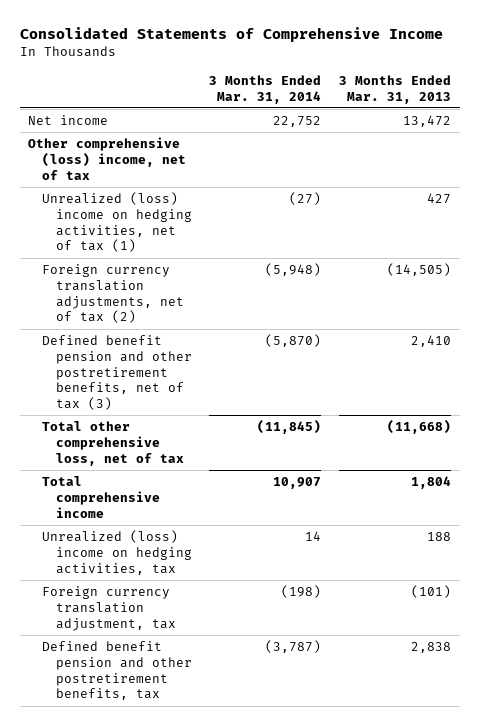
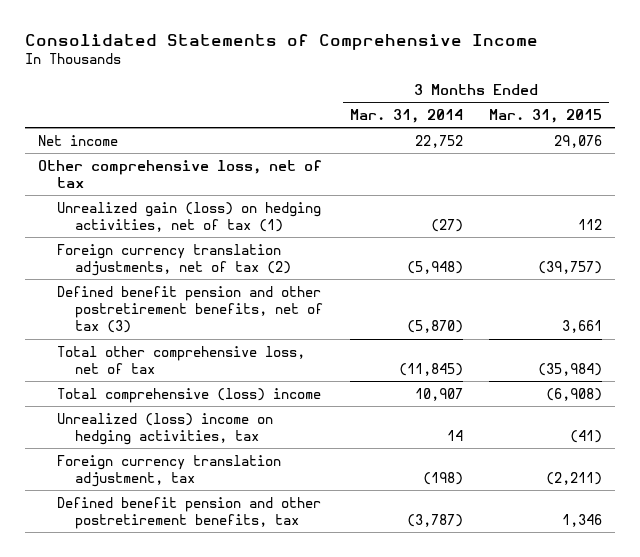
- | 3 Months Ended Mar. 31, 2014 | 3 Months Ended Mar. 31, 2013
+ | 3 Months Ended Mar. 31, 2014 | 3 Months Ended Mar. 31, 2015
- Other comprehensive (loss) income, net of tax
- Unrealized (loss) income on hedging activities, net of tax (1) | (27) | 427
+ Other comprehensive loss, net of tax
+ Unrealized gain (loss) on hedging activities, net of tax (1) | (27) | 112
- Total comprehensive income | 10,907 | 1,804
+ Total comprehensive (loss) income | 10,907 | (6,908)

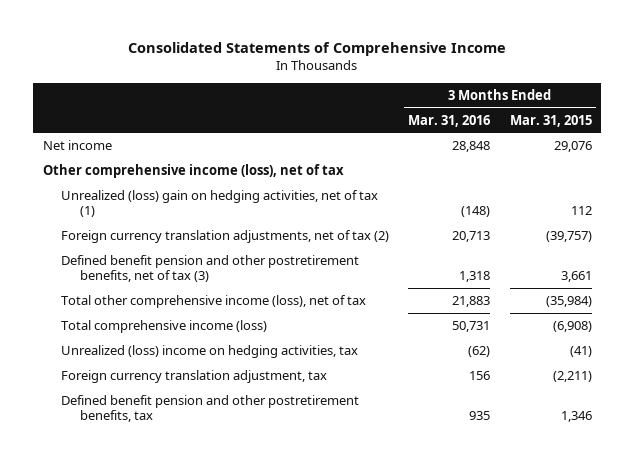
- | 3 Months Ended Mar. 31, 2014 | 3 Months Ended Mar. 31, 2015
+ | 3 Months Ended Mar. 31, 2016 | 3 Months Ended Mar. 31, 2015
- Other comprehensive loss, net of tax
- Unrealized gain (loss) on hedging activities, net of tax (1) | (27) | 112
+ Other comprehensive income (loss), net of tax
+ Unrealized (loss) gain on hedging activities, net of tax (1) | (148) | 112
- Total other comprehensive loss, net of tax | (11,845) | (35,984)
- Total comprehensive (loss) income | 10,907 | (6,908)
+ Total other comprehensive income (loss), net of tax | 21,883 | (35,984)
+ Total comprehensive income (loss) | 50,731 | (6,908)

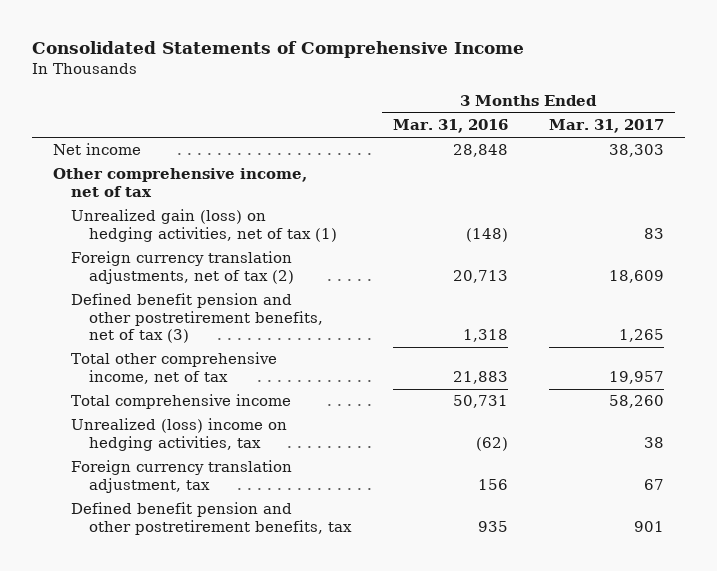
- | 3 Months Ended Mar. 31, 2016 | 3 Months Ended Mar. 31, 2015
+ | 3 Months Ended Mar. 31, 2016 | 3 Months Ended Mar. 31, 2017
- Other comprehensive income (loss), net of tax
- Unrealized (loss) gain on hedging activities, net of tax (1) | (148) | 112
+ Other comprehensive income, net of tax
+ Unrealized gain (loss) on hedging activities, net of tax (1) | (148) | 83
- Total other comprehensive income (loss), net of tax | 21,883 | (35,984)
- Total comprehensive income (loss) | 50,731 | (6,908)
+ Total other comprehensive income, net of tax | 21,883 | 19,957
+ Total comprehensive income | 50,731 | 58,260

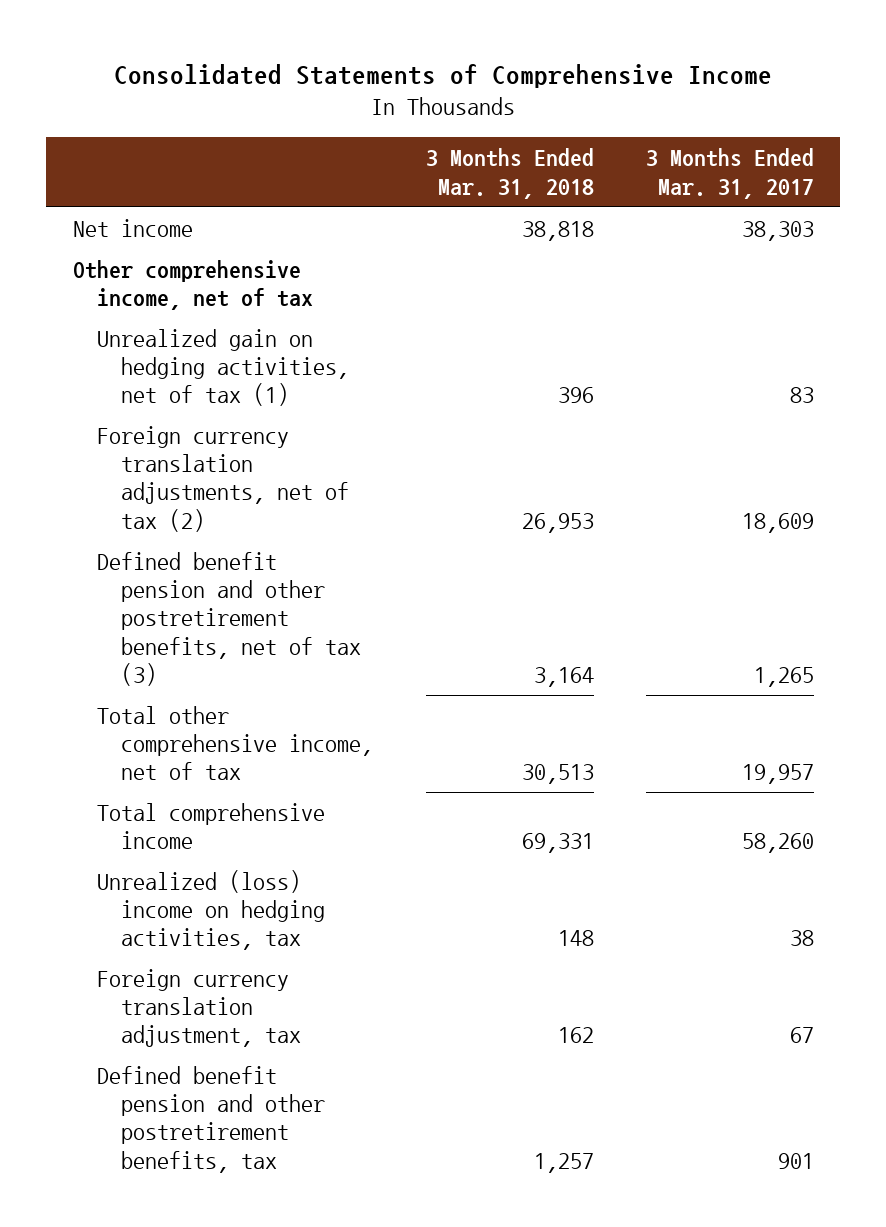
- | 3 Months Ended Mar. 31, 2016 | 3 Months Ended Mar. 31, 2017
+ | 3 Months Ended Mar. 31, 2018 | 3 Months Ended Mar. 31, 2017
- Unrealized gain (loss) on hedging activities, net of tax (1) | (148) | 83
+ Unrealized gain on hedging activities, net of tax (1) | 396 | 83

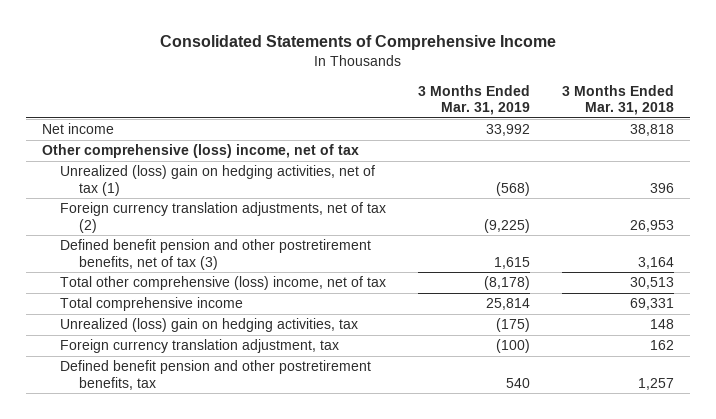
- | 3 Months Ended Mar. 31, 2018 | 3 Months Ended Mar. 31, 2017
+ | 3 Months Ended Mar. 31, 2019 | 3 Months Ended Mar. 31, 2018
- Other comprehensive income, net of tax
- Unrealized gain on hedging activities, net of tax (1) | 396 | 83
+ Other comprehensive (loss) income, net of tax
+ Unrealized (loss) gain on hedging activities, net of tax (1) | (568) | 396
- Total other comprehensive income, net of tax | 30,513 | 19,957
+ Total other comprehensive (loss) income, net of tax | (8,178) | 30,513
- Unrealized (loss) income on hedging activities, tax | 148 | 38
+ Unrealized (loss) gain on hedging activities, tax | (175) | 148

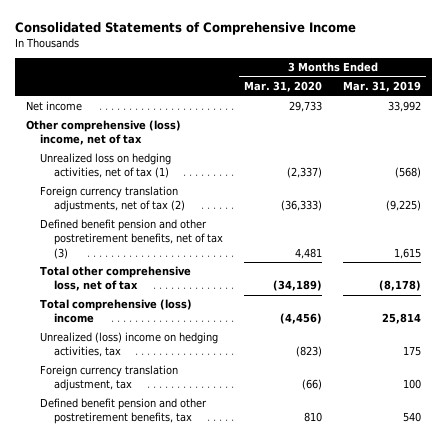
- | 3 Months Ended Mar. 31, 2019 | 3 Months Ended Mar. 31, 2018
+ | 3 Months Ended Mar. 31, 2020 | 3 Months Ended Mar. 31, 2019
- Unrealized (loss) gain on hedging activities, net of tax (1) | (568) | 396
+ Unrealized loss on hedging activities, net of tax (1) | (2,337) | (568)
- Total other comprehensive (loss) income, net of tax | (8,178) | 30,513
- Total comprehensive income | 25,814 | 69,331
- Unrealized (loss) gain on hedging activities, tax | (175) | 148
- Foreign currency translation adjustment, tax | (100) | 162
+ Total other comprehensive loss, net of tax | (34,189) | (8,178)
+ Total comprehensive (loss) income | (4,456) | 25,814
+ Unrealized (loss) income on hedging activities, tax | (823) | 175
+ Foreign currency translation adjustment, tax | (66) | 100

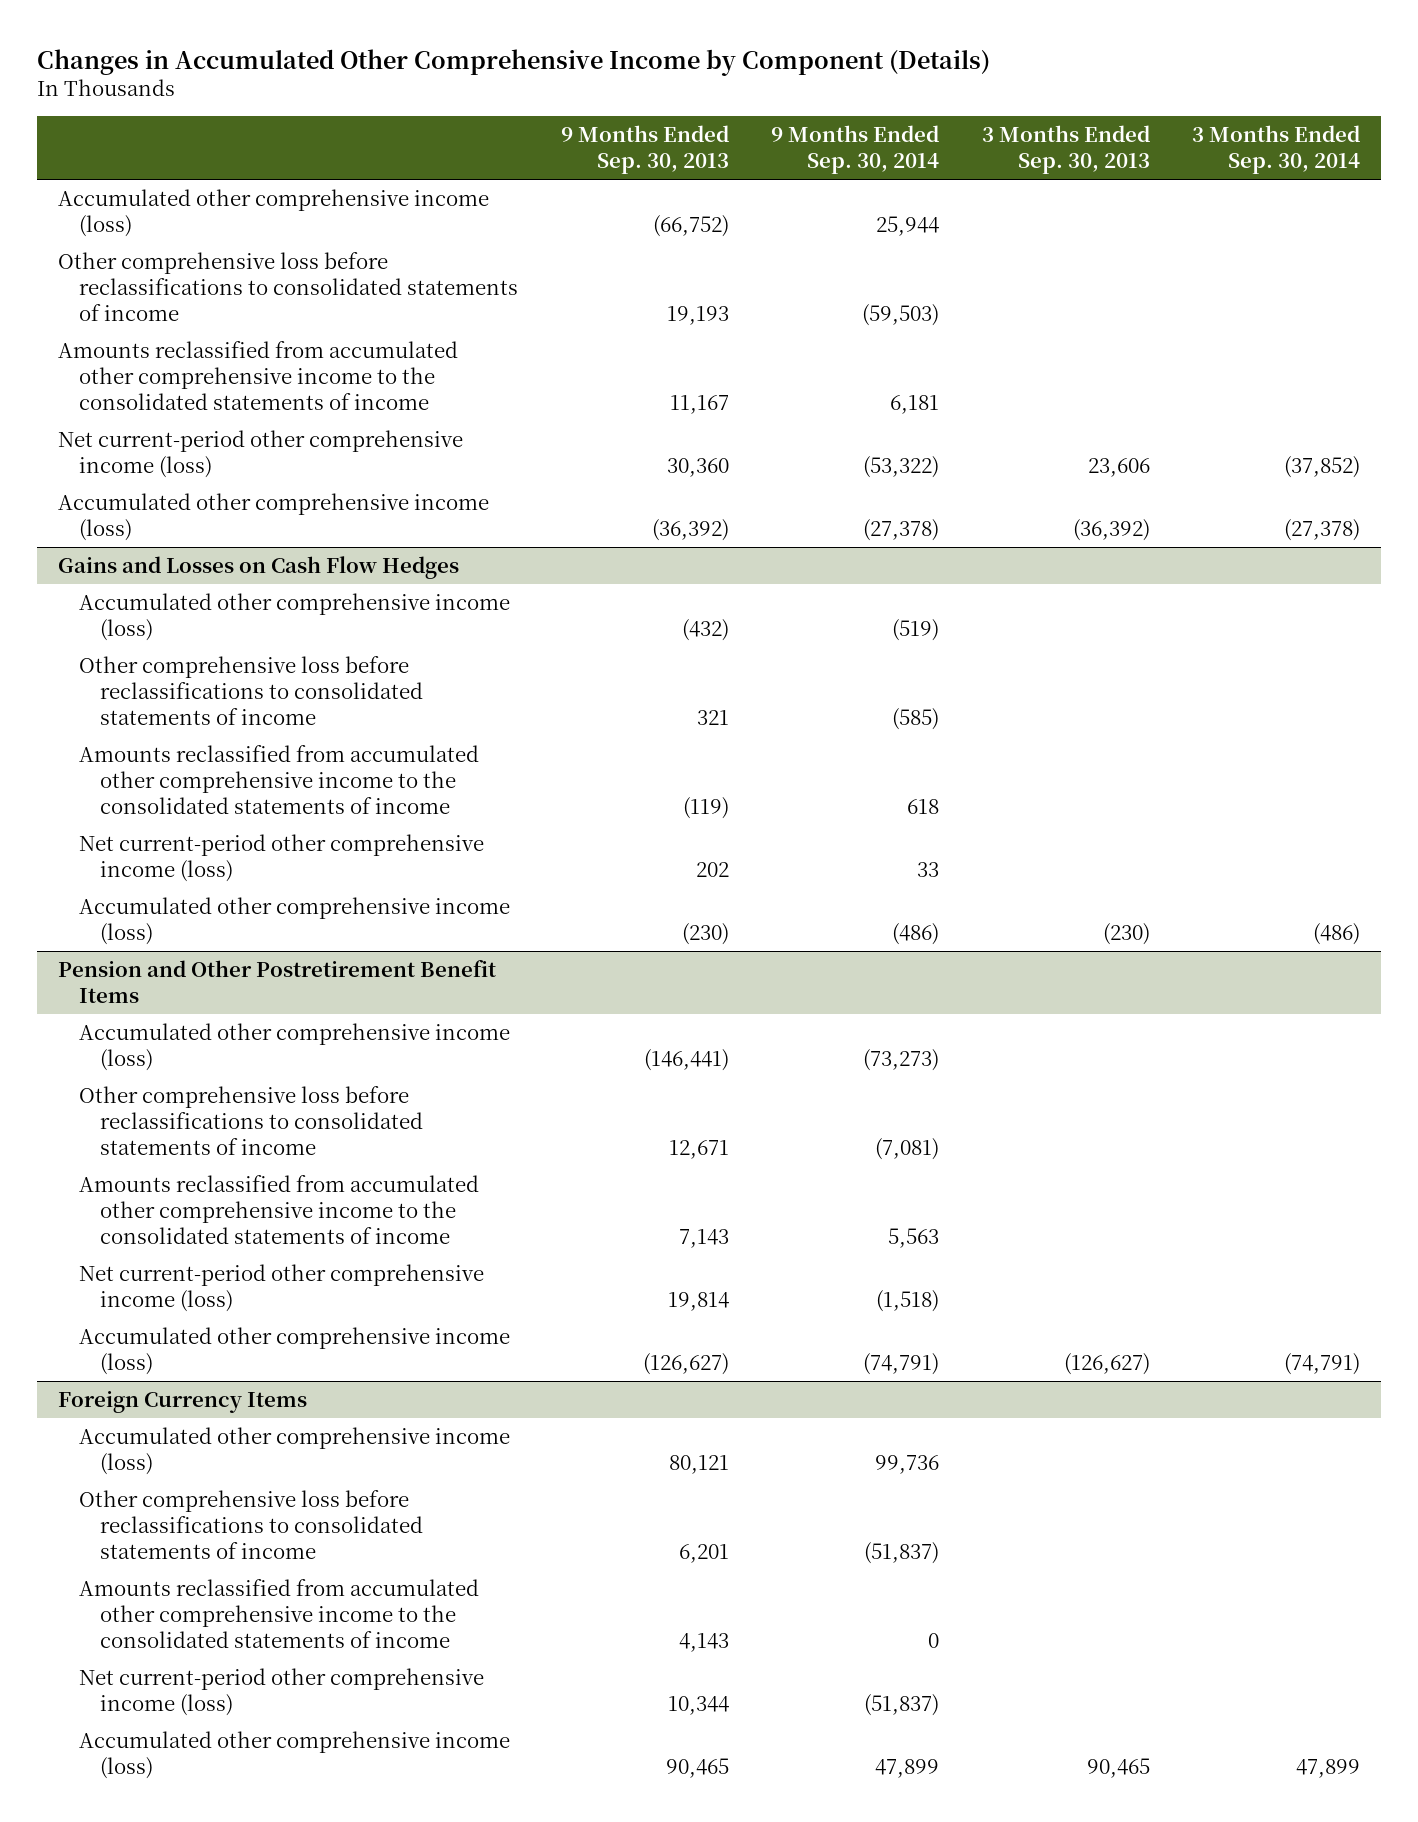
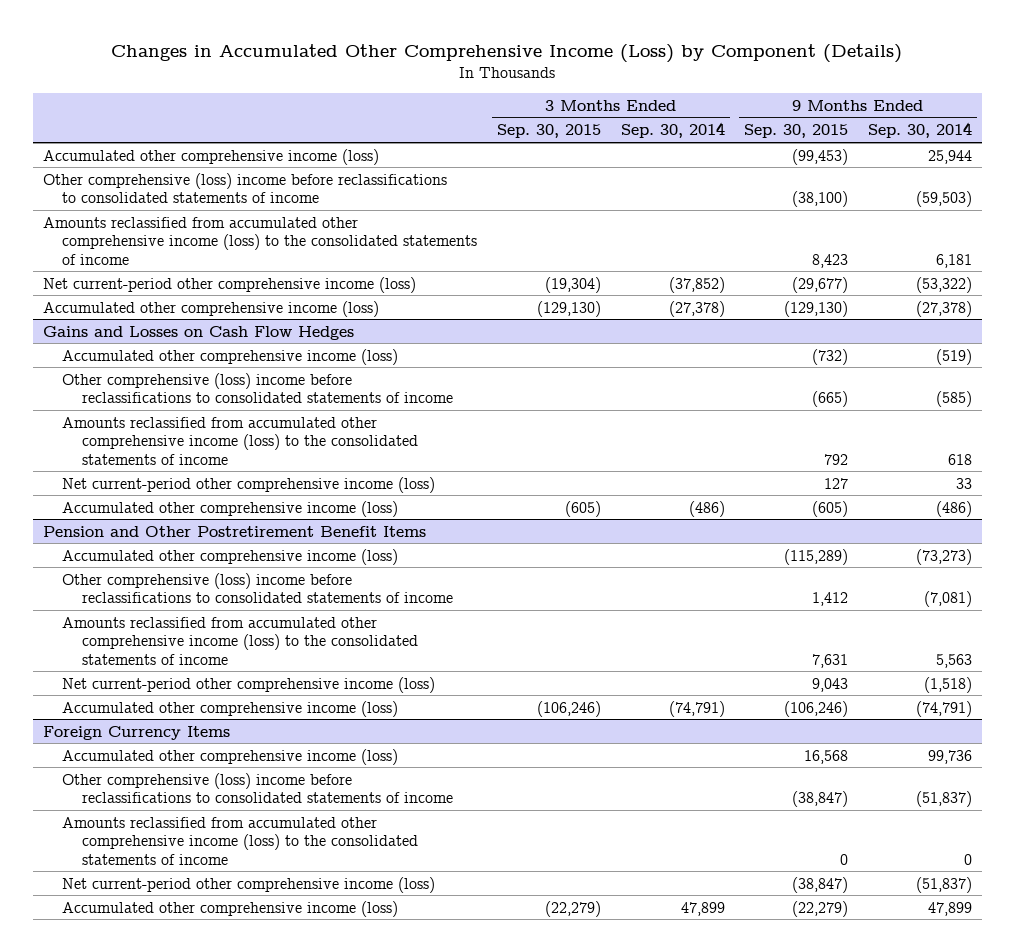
- Changes in Accumulated Other Comprehensive Income by Component (Details)
+ Changes in Accumulated Other Comprehensive Income (Loss) by Component (Details)
- | 9 Months Ended Sep. 30, 2013 | 9 Months Ended Sep. 30, 2014 | 3 Months Ended Sep. 30, 2013 | 3 Months Ended Sep. 30, 2014
+ | 3 Months Ended Sep. 30, 2015 | 3 Months Ended Sep. 30, 2014 | 9 Months Ended Sep. 30, 2015 | 9 Months Ended Sep. 30, 2014
- Other comprehensive loss before reclassifications to consolidated statements of income | 19,193 | (59,503) | |
- Amounts reclassified from accumulated other comprehensive income to the consolidated statements of income | 11,167 | 6,181 | |
+ Other comprehensive (loss) income before reclassifications to consolidated statements of income | | | (38,100) | (59,503)
+ Amounts reclassified from accumulated other comprehensive income (loss) to the consolidated statements of income | | | 8,423 | 6,181
@ Gains and Losses on Cash Flow Hedges
- Other comprehensive loss before reclassifications to consolidated statements of income | 321 | (585) | |
- Amounts reclassified from accumulated other comprehensive income to the consolidated statements of income | (119) | 618 | |
+ Other comprehensive (loss) income before reclassifications to consolidated statements of income | | | (665) | (585)
+ Amounts reclassified from accumulated other comprehensive income (loss) to the consolidated statements of income | | | 792 | 618
@ Pension and Other Postretirement Benefit Items
- Other comprehensive loss before reclassifications to consolidated statements of income | 12,671 | (7,081) | |
- Amounts reclassified from accumulated other comprehensive income to the consolidated statements of income | 7,143 | 5,563 | |
+ Other comprehensive (loss) income before reclassifications to consolidated statements of income | | | 1,412 | (7,081)
+ Amounts reclassified from accumulated other comprehensive income (loss) to the consolidated statements of income | | | 7,631 | 5,563
@ Foreign Currency Items
- Other comprehensive loss before reclassifications to consolidated statements of income | 6,201 | (51,837) | |
- Amounts reclassified from accumulated other comprehensive income to the consolidated statements of income | 4,143 | 0 | |
+ Other comprehensive (loss) income before reclassifications to consolidated statements of income | | | (38,847) | (51,837)
+ Amounts reclassified from accumulated other comprehensive income (loss) to the consolidated statements of income | | | 0 | 0

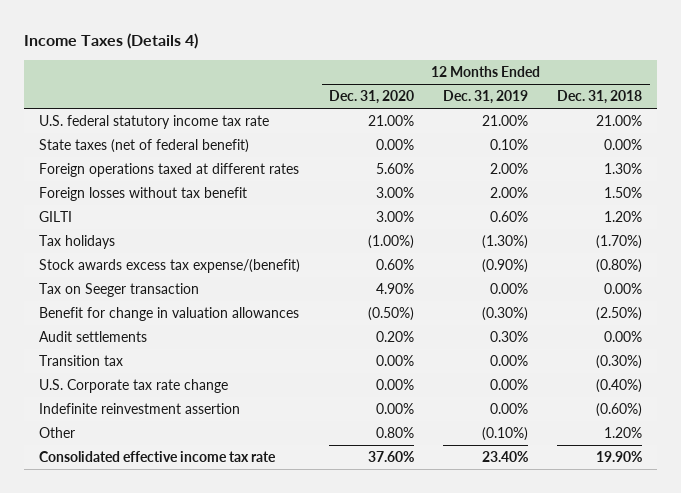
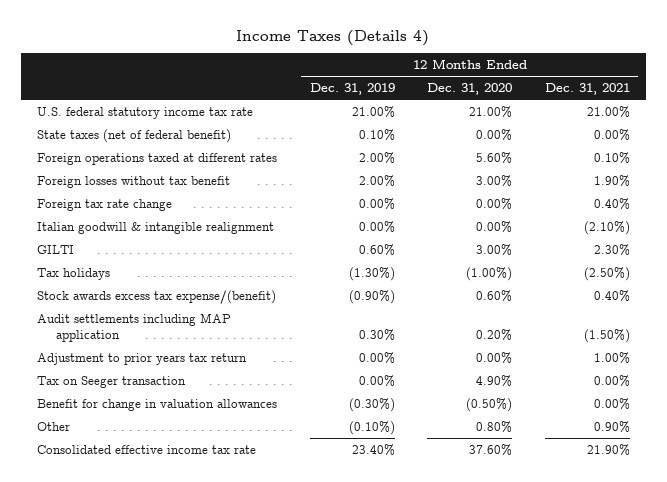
- | 12 Months Ended Dec. 31, 2020 | 12 Months Ended Dec. 31, 2019 | 12 Months Ended Dec. 31, 2018
+ | 12 Months Ended Dec. 31, 2019 | 12 Months Ended Dec. 31, 2020 | 12 Months Ended Dec. 31, 2021
+ Foreign tax rate change | 0.00% | 0.00% | 0.40%
+ Italian goodwill & intangible realignment | 0.00% | 0.00% | (2.10%)
+ Audit settlements including MAP application | 0.30% | 0.20% | (1.50%)
+ Adjustment to prior years tax return | 0.00% | 0.00% | 1.00%
- Audit settlements | 0.20% | 0.30% | 0.00%
- Transition tax | 0.00% | 0.00% | (0.30%)
- U.S. Corporate tax rate change | 0.00% | 0.00% | (0.40%)
- Indefinite reinvestment assertion | 0.00% | 0.00% | (0.60%)

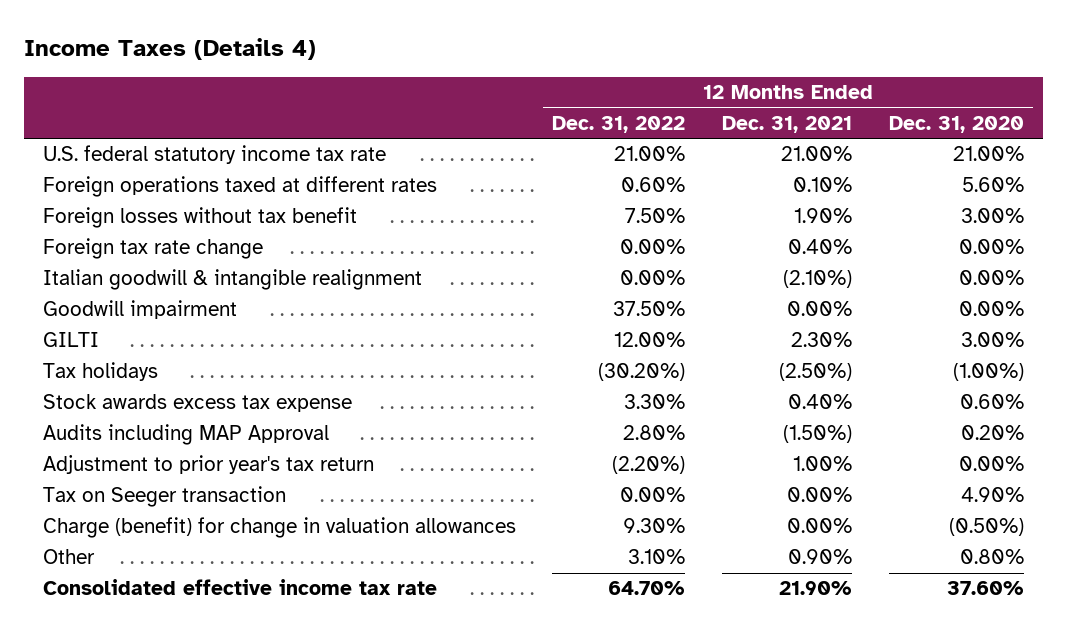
- | 12 Months Ended Dec. 31, 2019 | 12 Months Ended Dec. 31, 2020 | 12 Months Ended Dec. 31, 2021
+ | 12 Months Ended Dec. 31, 2022 | 12 Months Ended Dec. 31, 2021 | 12 Months Ended Dec. 31, 2020
- State taxes (net of federal benefit) | 0.10% | 0.00% | 0.00%
+ Goodwill impairment | 37.50% | 0.00% | 0.00%
- Stock awards excess tax expense/(benefit) | (0.90%) | 0.60% | 0.40%
- Audit settlements including MAP application | 0.30% | 0.20% | (1.50%)
- Adjustment to prior years tax return | 0.00% | 0.00% | 1.00%
+ Stock awards excess tax expense | 3.30% | 0.40% | 0.60%
+ Audits including MAP Approval | 2.80% | (1.50%) | 0.20%
+ Adjustment to prior year's tax return | (2.20%) | 1.00% | 0.00%
- Benefit for change in valuation allowances | (0.30%) | (0.50%) | 0.00%
+ Charge (benefit) for change in valuation allowances | 9.30% | 0.00% | (0.50%)

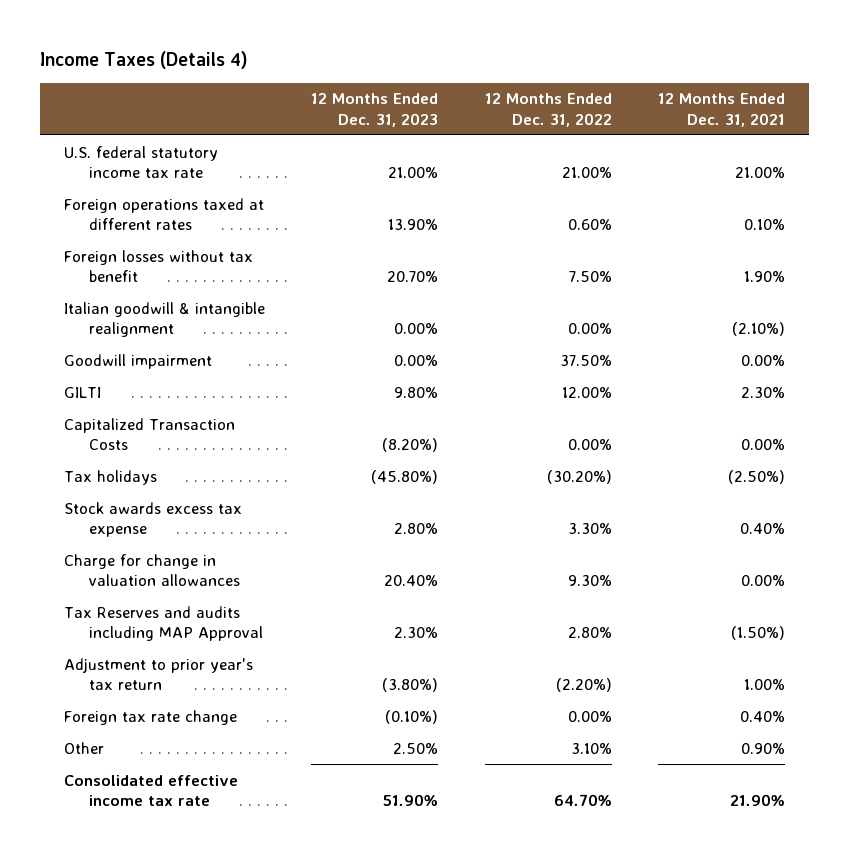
- | 12 Months Ended Dec. 31, 2022 | 12 Months Ended Dec. 31, 2021 | 12 Months Ended Dec. 31, 2020
+ | 12 Months Ended Dec. 31, 2023 | 12 Months Ended Dec. 31, 2022 | 12 Months Ended Dec. 31, 2021
+ Capitalized Transaction Costs | (8.20%) | 0.00% | 0.00%
- Audits including MAP Approval | 2.80% | (1.50%) | 0.20%
+ Charge for change in valuation allowances | 20.40% | 9.30% | 0.00%
+ Tax Reserves and audits including MAP Approval | 2.30% | 2.80% | (1.50%)
- Tax on Seeger transaction | 0.00% | 0.00% | 4.90%
- Charge (benefit) for change in valuation allowances | 9.30% | 0.00% | (0.50%)
moved down: Foreign tax rate change | (0.10%) | 0.00% | 0.40%

